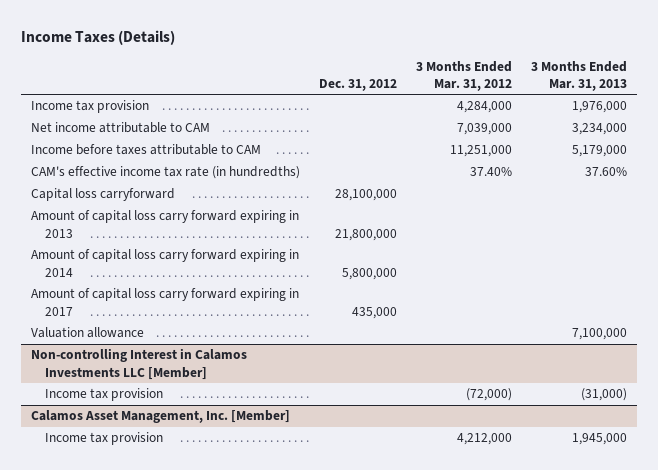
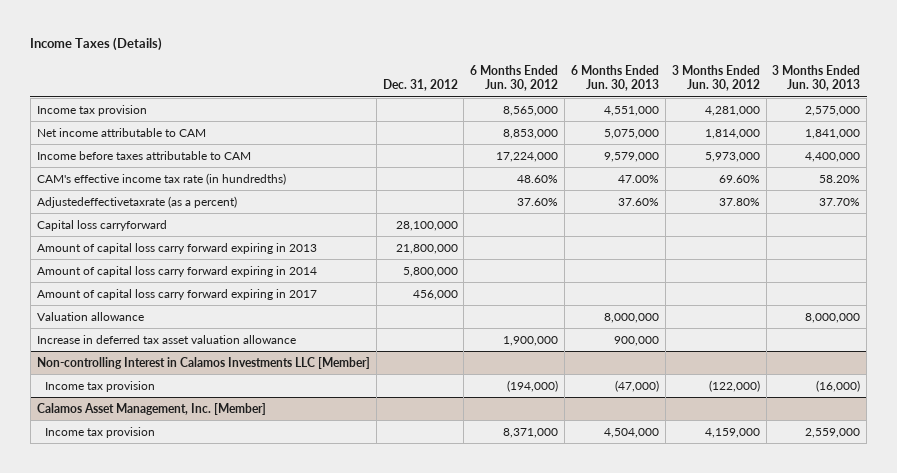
- | Dec. 31, 2012 | 3 Months Ended Mar. 31, 2012 | 3 Months Ended Mar. 31, 2013
+ | Dec. 31, 2012 | 6 Months Ended Jun. 30, 2012 | 6 Months Ended Jun. 30, 2013 | 3 Months Ended Jun. 30, 2012 | 3 Months Ended Jun. 30, 2013
+ Adjustedeffectivetaxrate (as a percent) | | 37.60% | 37.60% | 37.80% | 37.70%
- Amount of capital loss carry forward expiring in 2017 | 435,000 | |
+ Amount of capital loss carry forward expiring in 2017 | 456,000 | | | |
+ Increase in deferred tax asset valuation allowance | | 1,900,000 | 900,000 | |

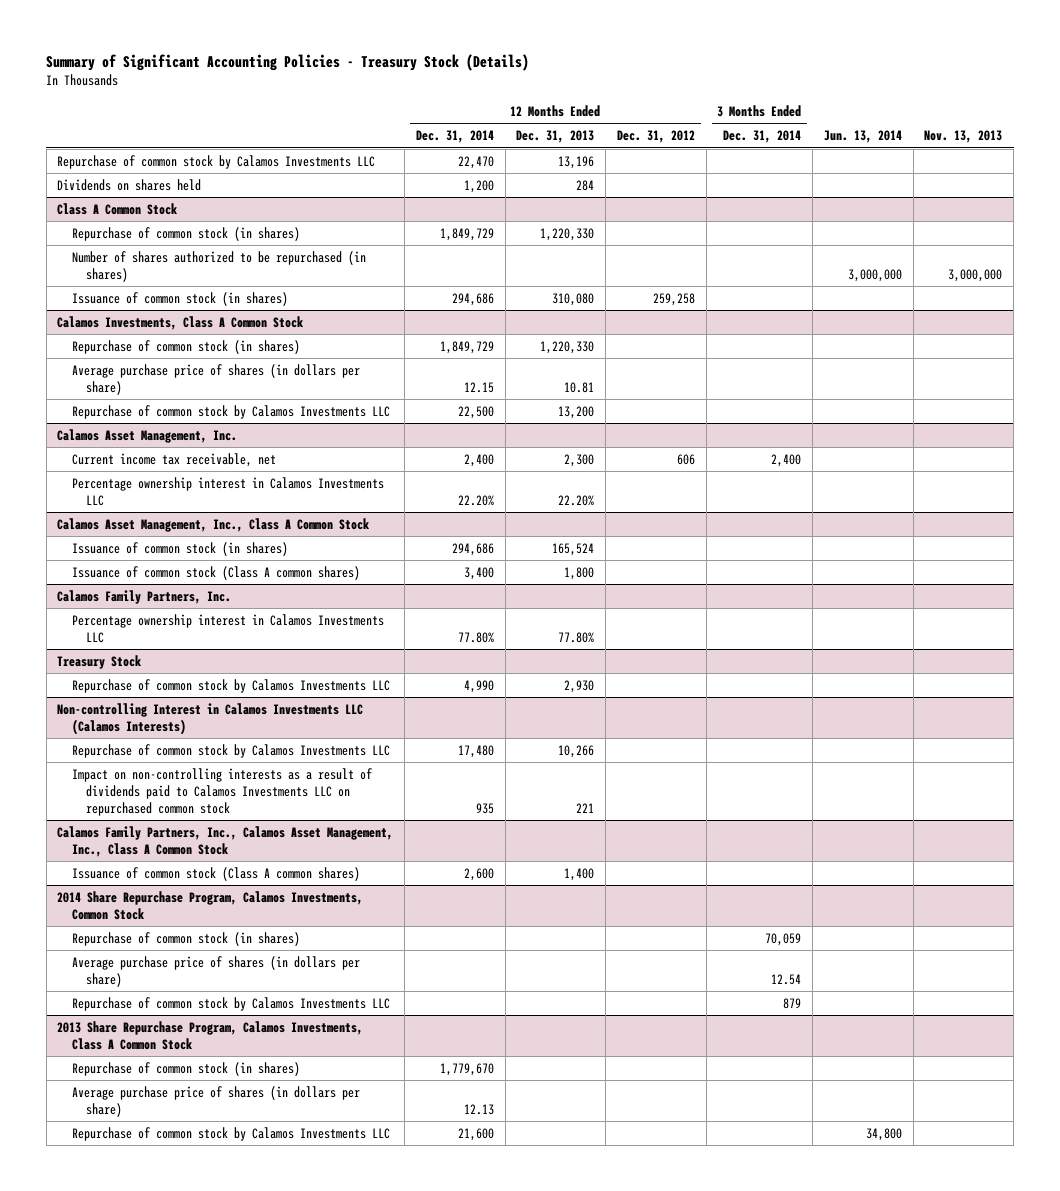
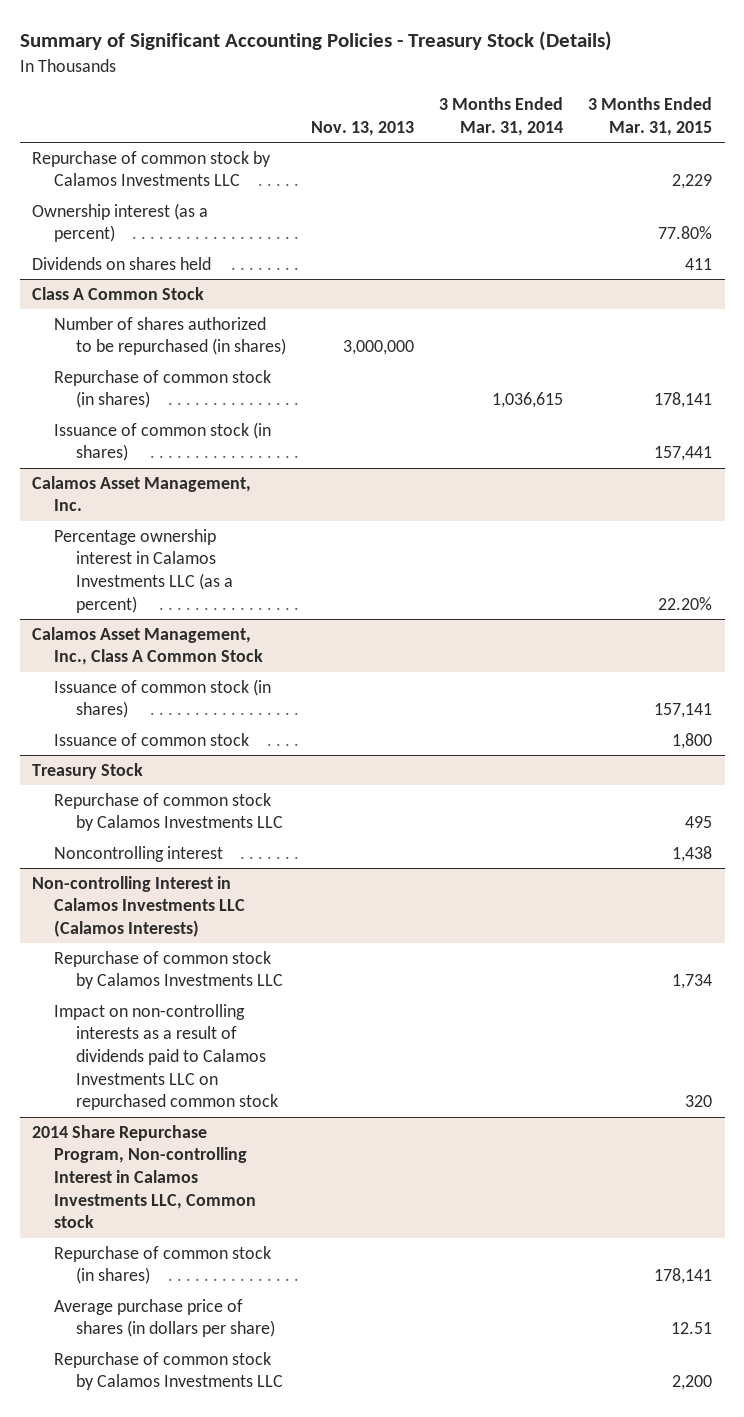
- | 12 Months Ended Dec. 31, 2014 | 12 Months Ended Dec. 31, 2013 | 12 Months Ended Dec. 31, 2012 | 3 Months Ended Dec. 31, 2014 | Jun. 13, 2014 | Nov. 13, 2013
+ | Nov. 13, 2013 | 3 Months Ended Mar. 31, 2014 | 3 Months Ended Mar. 31, 2015
+ Ownership interest (as a percent) | | | 77.80%
@ Class A Common Stock
moved down: Repurchase of common stock (in shares) | | 1,036,615 | 178,141
- Calamos Investments, Class A Common Stock
- Repurchase of common stock (in shares) | 1,849,729 | 1,220,330 | | | |
- Average purchase price of shares (in dollars per share) | 12.15 | 10.81 | | | |
- Repurchase of common stock by Calamos Investments LLC | 22,500 | 13,200 | | | |
@ Calamos Asset Management, Inc.
- Current income tax receivable, net | 2,400 | 2,300 | 606 | 2,400 | |
- Percentage ownership interest in Calamos Investments LLC | 22.20% | 22.20% | | | |
+ Percentage ownership interest in Calamos Investments LLC (as a percent) | | | 22.20%
@ Calamos Asset Management, Inc., Class A Common Stock
- Issuance of common stock (Class A common shares) | 3,400 | 1,800 | | | |
- Calamos Family Partners, Inc.
- Percentage ownership interest in Calamos Investments LLC | 77.80% | 77.80% | | | |
@ Calamos Asset Management, Inc., Class A Common Stock
+ Issuance of common stock | | | 1,800
@ Treasury Stock
+ Noncontrolling interest | | | 1,438
- Calamos Family Partners, Inc., Calamos Asset Management, Inc., Class A Common Stock
- Issuance of common stock (Class A common shares) | 2,600 | 1,400 | | | |
- 2014 Share Repurchase Program, Calamos Investments, Common Stock
+ 2014 Share Repurchase Program, Non-controlling Interest in Calamos Investments LLC, Common stock
- 2013 Share Repurchase Program, Calamos Investments, Class A Common Stock
- Repurchase of common stock (in shares) | 1,779,670 | | | | |
- Average purchase price of shares (in dollars per share) | 12.13 | | | | |
- Repurchase of common stock by Calamos Investments LLC | 21,600 | | | | 34,800 |

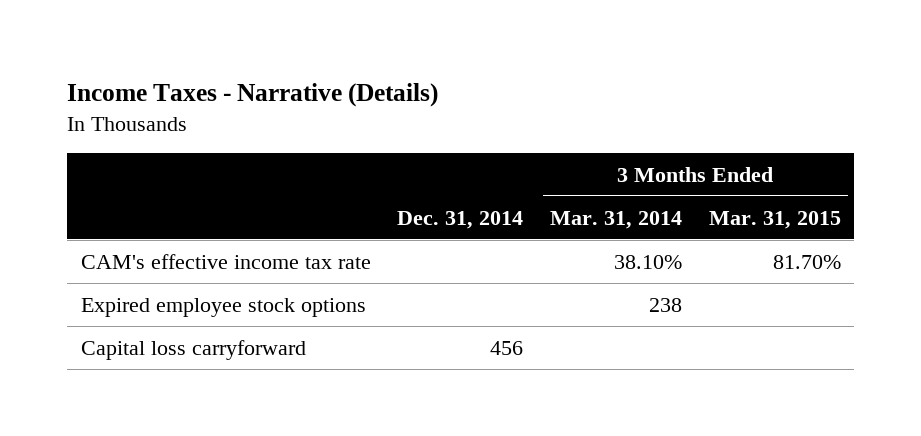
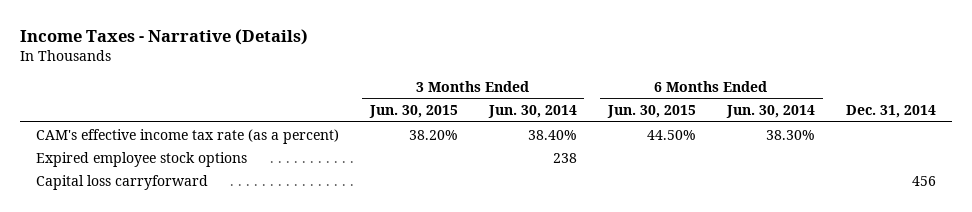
- | Dec. 31, 2014 | 3 Months Ended Mar. 31, 2014 | 3 Months Ended Mar. 31, 2015
+ | 3 Months Ended Jun. 30, 2015 | 3 Months Ended Jun. 30, 2014 | 6 Months Ended Jun. 30, 2015 | 6 Months Ended Jun. 30, 2014 | Dec. 31, 2014
- CAM's effective income tax rate | | 38.10% | 81.70%
+ CAM's effective income tax rate (as a percent) | 38.20% | 38.40% | 44.50% | 38.30% |

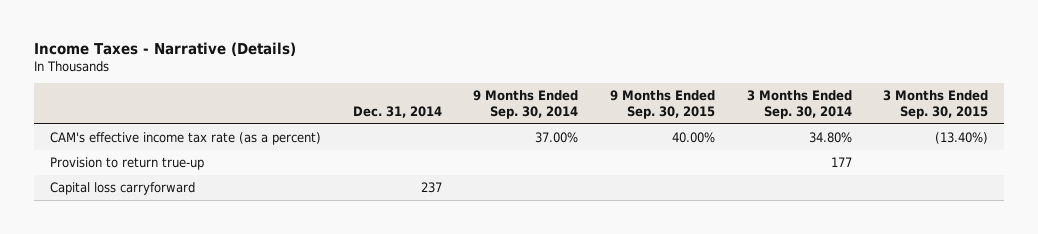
- | 3 Months Ended Jun. 30, 2015 | 3 Months Ended Jun. 30, 2014 | 6 Months Ended Jun. 30, 2015 | 6 Months Ended Jun. 30, 2014 | Dec. 31, 2014
+ | Dec. 31, 2014 | 9 Months Ended Sep. 30, 2014 | 9 Months Ended Sep. 30, 2015 | 3 Months Ended Sep. 30, 2014 | 3 Months Ended Sep. 30, 2015
- Expired employee stock options | | 238 | | |
- Capital loss carryforward | | | | | 456
+ Provision to return true-up | | | | 177 |
+ Capital loss carryforward | 237 | | | |

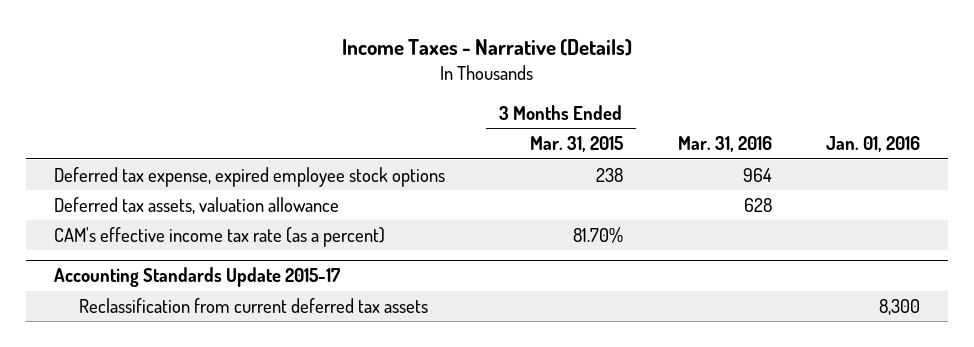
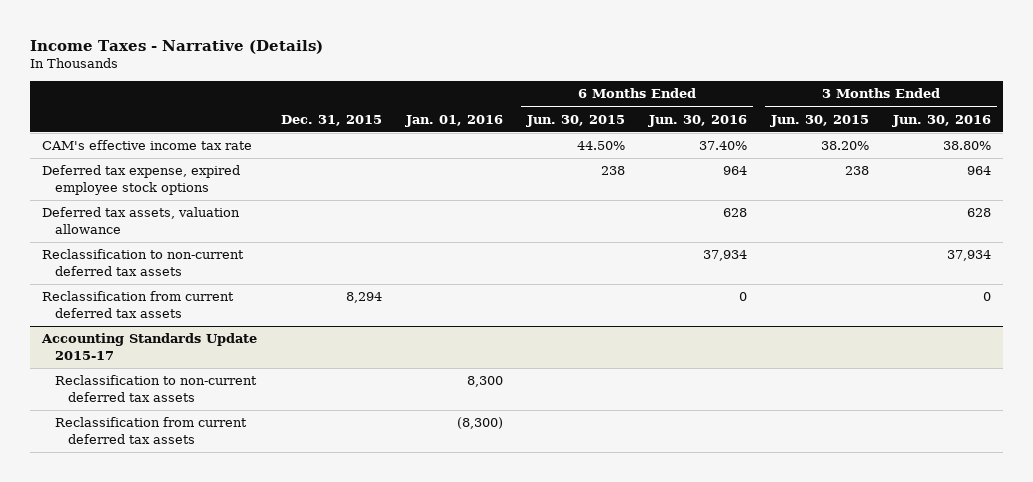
- | 3 Months Ended Mar. 31, 2015 | Mar. 31, 2016 | Jan. 01, 2016
+ | Dec. 31, 2015 | Jan. 01, 2016 | 6 Months Ended Jun. 30, 2015 | 6 Months Ended Jun. 30, 2016 | 3 Months Ended Jun. 30, 2015 | 3 Months Ended Jun. 30, 2016
+ CAM's effective income tax rate | | | 44.50% | 37.40% | 38.20% | 38.80%
- CAM's effective income tax rate (as a percent) | 81.70% | |
+ Reclassification to non-current deferred tax assets | | | | 37,934 | | 37,934
+ Reclassification from current deferred tax assets | 8,294 | | | 0 | | 0
@ Accounting Standards Update 2015-17
- Reclassification from current deferred tax assets | | | 8,300
+ Reclassification to non-current deferred tax assets | | 8,300 | | | |
+ Reclassification from current deferred tax assets | | (8,300) | | | |

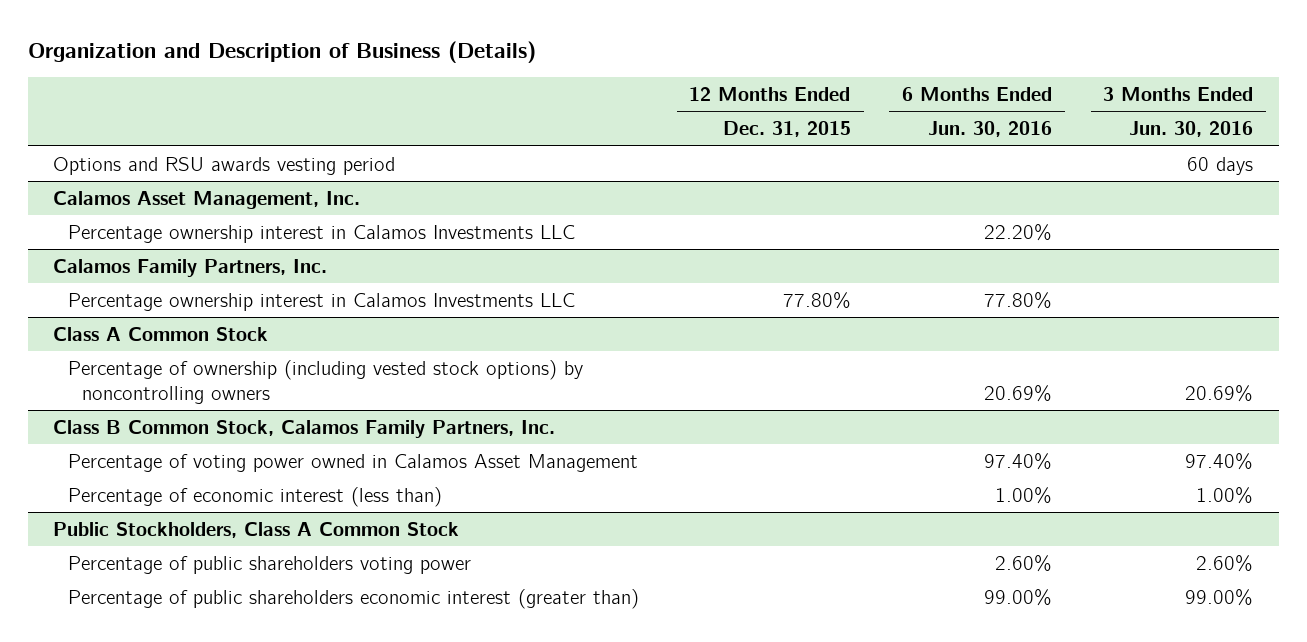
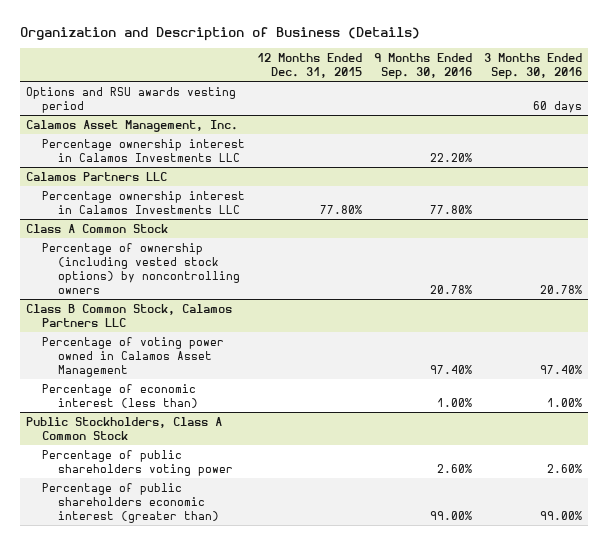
- | 12 Months Ended Dec. 31, 2015 | 6 Months Ended Jun. 30, 2016 | 3 Months Ended Jun. 30, 2016
+ | 12 Months Ended Dec. 31, 2015 | 9 Months Ended Sep. 30, 2016 | 3 Months Ended Sep. 30, 2016
- Calamos Family Partners, Inc.
+ Calamos Partners LLC
- Class B Common Stock, Calamos Family Partners, Inc.
+ Class B Common Stock, Calamos Partners LLC

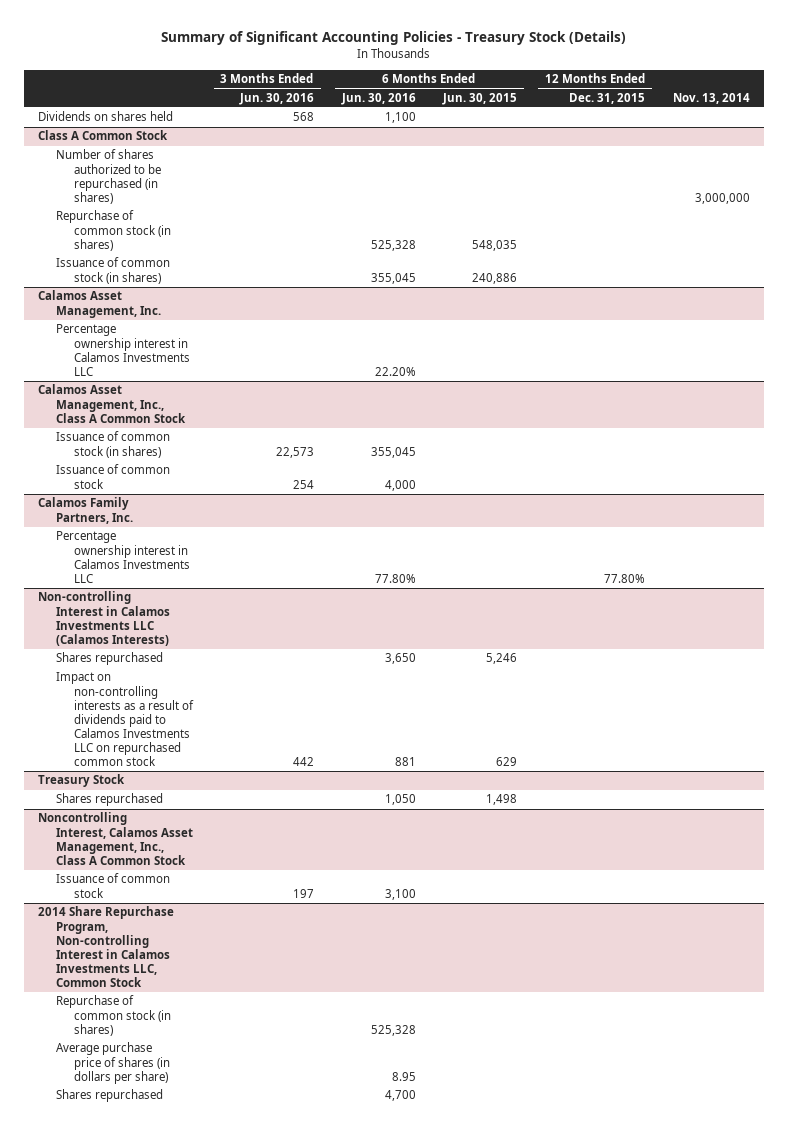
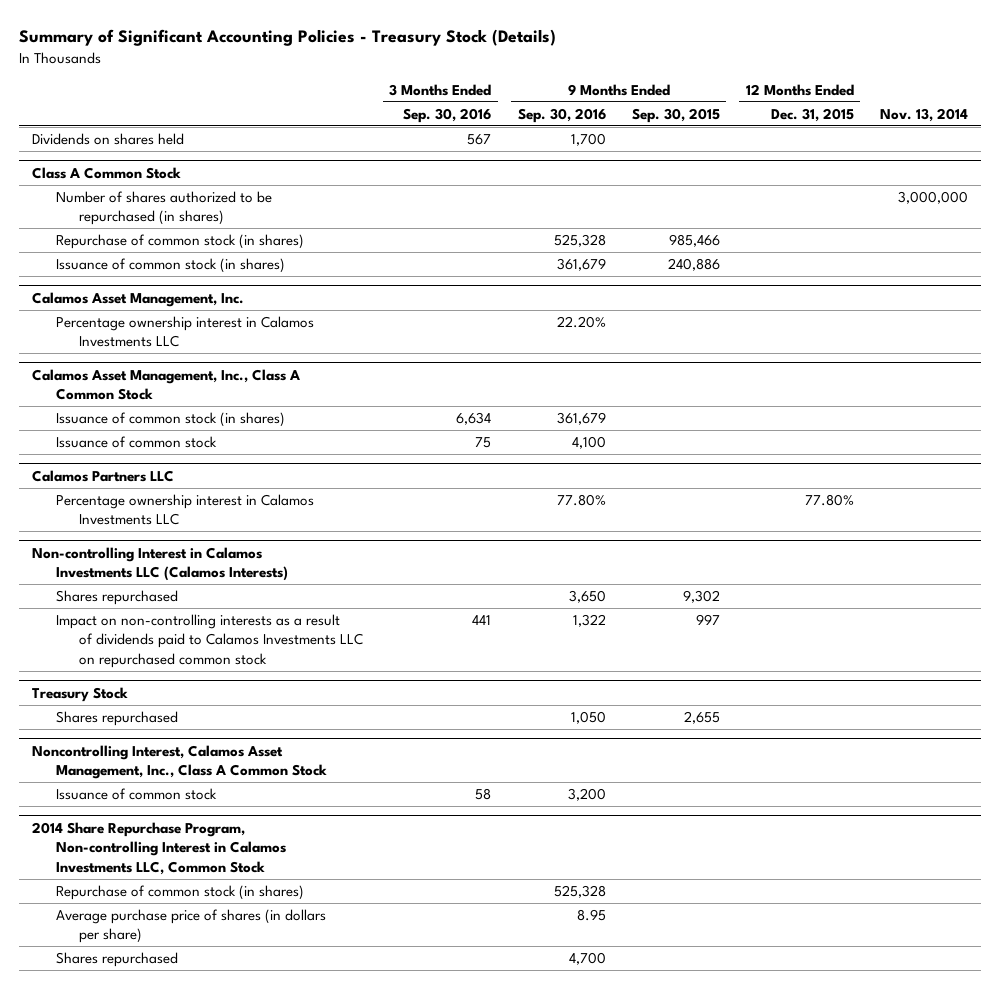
- | 3 Months Ended Jun. 30, 2016 | 6 Months Ended Jun. 30, 2016 | 6 Months Ended Jun. 30, 2015 | 12 Months Ended Dec. 31, 2015 | Nov. 13, 2014
+ | 3 Months Ended Sep. 30, 2016 | 9 Months Ended Sep. 30, 2016 | 9 Months Ended Sep. 30, 2015 | 12 Months Ended Dec. 31, 2015 | Nov. 13, 2014
- Calamos Family Partners, Inc.
+ Calamos Partners LLC

